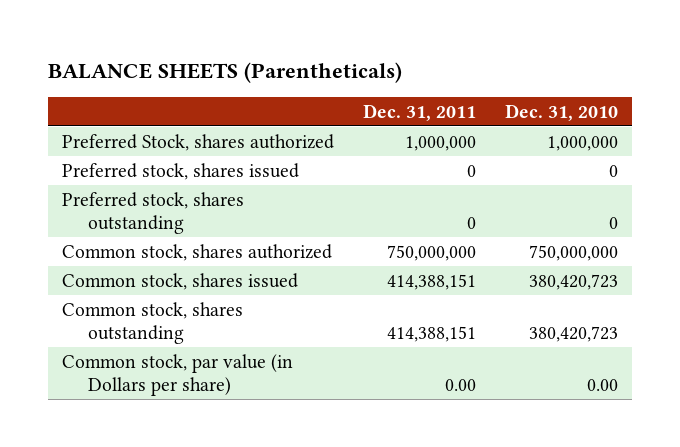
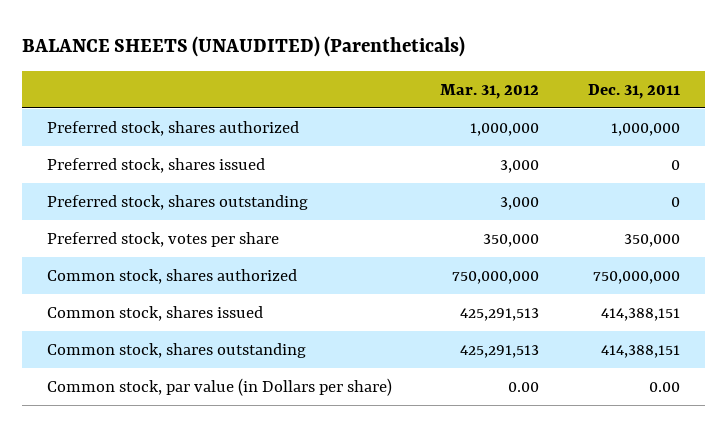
- BALANCE SHEETS (Parentheticals)
+ BALANCE SHEETS (UNAUDITED) (Parentheticals)
- | Dec. 31, 2011 | Dec. 31, 2010
+ | Mar. 31, 2012 | Dec. 31, 2011
- Preferred Stock, shares authorized | 1,000,000 | 1,000,000
+ Preferred stock, shares authorized | 1,000,000 | 1,000,000
+ Preferred stock, votes per share | 350,000 | 350,000

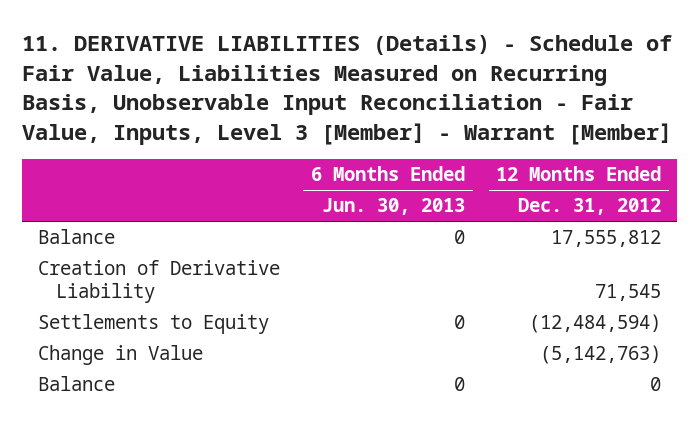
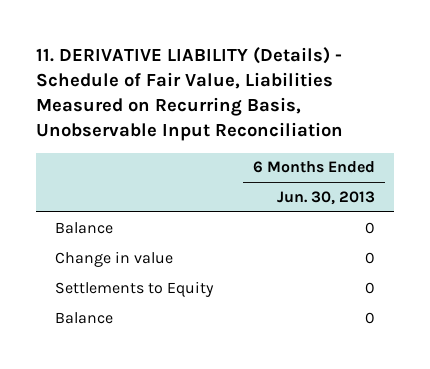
- 11. DERIVATIVE LIABILITIES (Details) - Schedule of Fair Value, Liabilities Measured on Recurring Basis, Unobservable Input Reconciliation - Fair Value, Inputs, Level 3 [Member] - Warrant [Member]
+ 11. DERIVATIVE LIABILITY (Details) - Schedule of Fair Value, Liabilities Measured on Recurring Basis, Unobservable Input Reconciliation
- | 6 Months Ended Jun. 30, 2013 | 12 Months Ended Dec. 31, 2012
+ | 6 Months Ended Jun. 30, 2013
- Creation of Derivative Liability | | 71,545
+ Change in value | 0
- Change in Value | | (5,142,763)

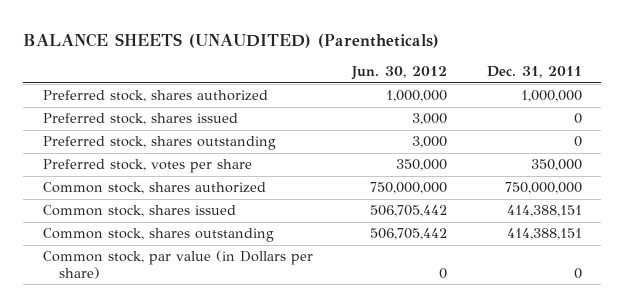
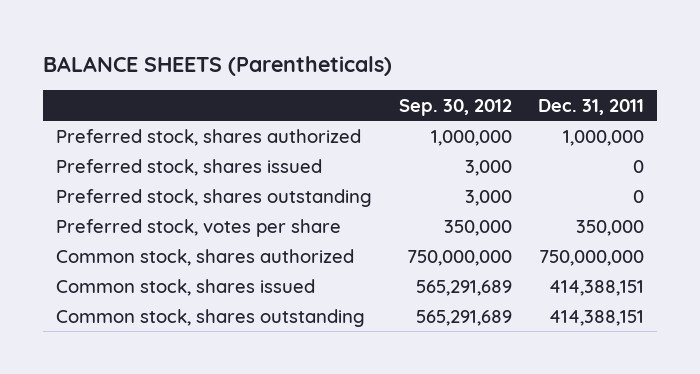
- BALANCE SHEETS (UNAUDITED) (Parentheticals)
+ BALANCE SHEETS (Parentheticals)
- | Jun. 30, 2012 | Dec. 31, 2011
+ | Sep. 30, 2012 | Dec. 31, 2011
- Common stock, par value (in Dollars per share) | 0 | 0

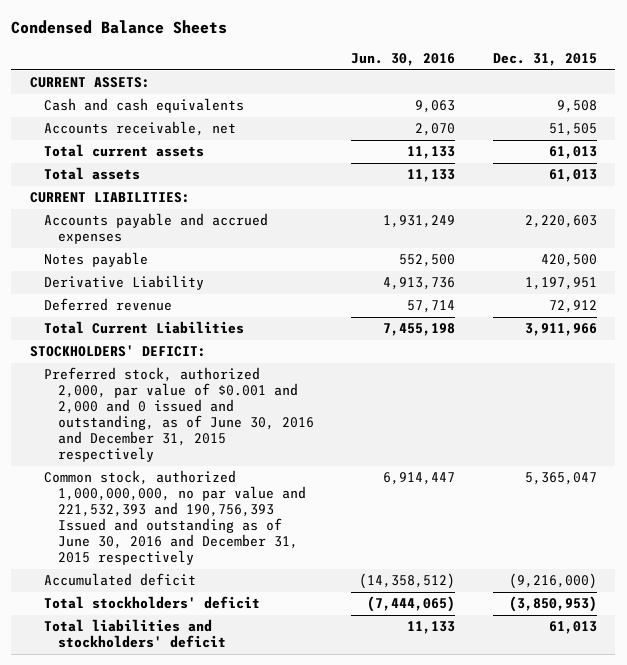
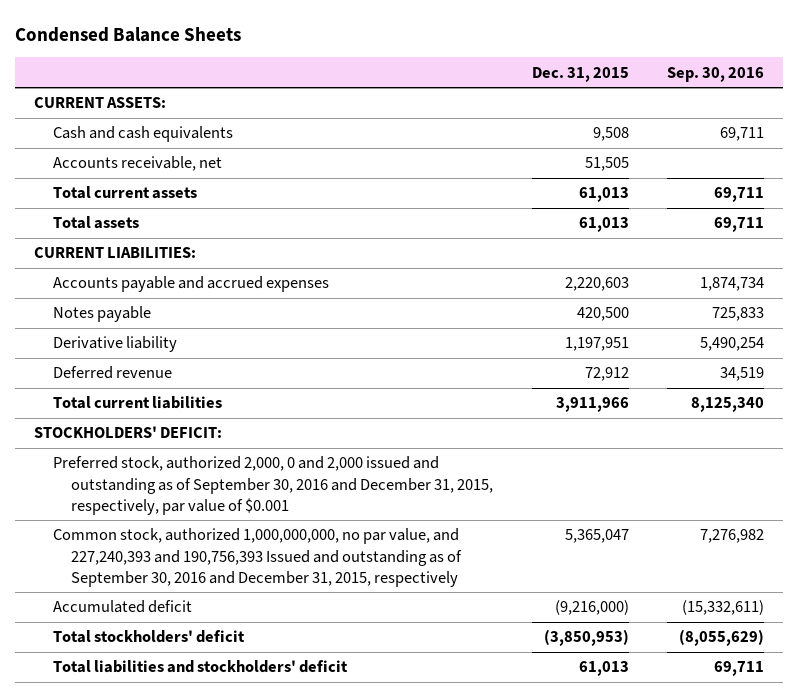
- | Jun. 30, 2016 | Dec. 31, 2015
+ | Dec. 31, 2015 | Sep. 30, 2016
- Derivative Liability | 4,913,736 | 1,197,951
+ Derivative liability | 1,197,951 | 5,490,254
- Total Current Liabilities | 7,455,198 | 3,911,966
+ Total current liabilities | 3,911,966 | 8,125,340
- Preferred stock, authorized 2,000, par value of $0.001 and 2,000 and 0 issued and outstanding, as of June 30, 2016 and December 31, 2015 respectively
- Common stock, authorized 1,000,000,000, no par value and 221,532,393 and 190,756,393 Issued and outstanding as of June 30, 2016 and December 31, 2015 respectively | 6,914,447 | 5,365,047
+ Preferred stock, authorized 2,000, 0 and 2,000 issued and outstanding as of September 30, 2016 and December 31, 2015, respectively, par value of $0.001
+ Common stock, authorized 1,000,000,000, no par value, and 227,240,393 and 190,756,393 Issued and outstanding as of September 30, 2016 and December 31, 2015, respectively | 5,365,047 | 7,276,982

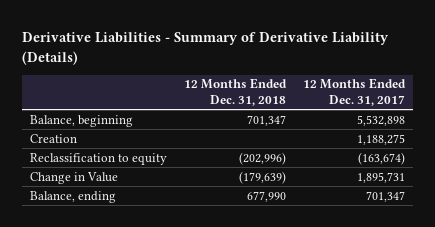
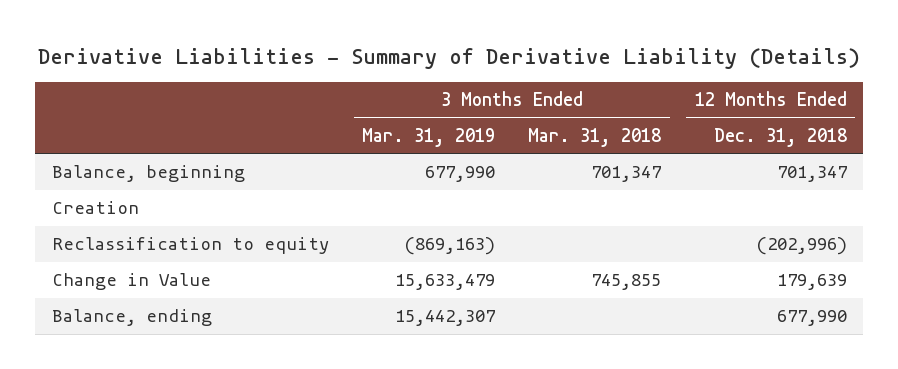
- | 12 Months Ended Dec. 31, 2018 | 12 Months Ended Dec. 31, 2017
+ | 3 Months Ended Mar. 31, 2019 | 3 Months Ended Mar. 31, 2018 | 12 Months Ended Dec. 31, 2018
- Change in Value | (179,639) | 1,895,731
+ Change in Value | 15,633,479 | 745,855 | 179,639

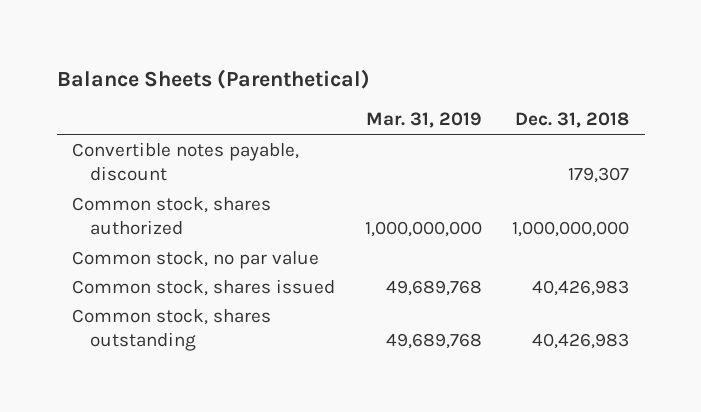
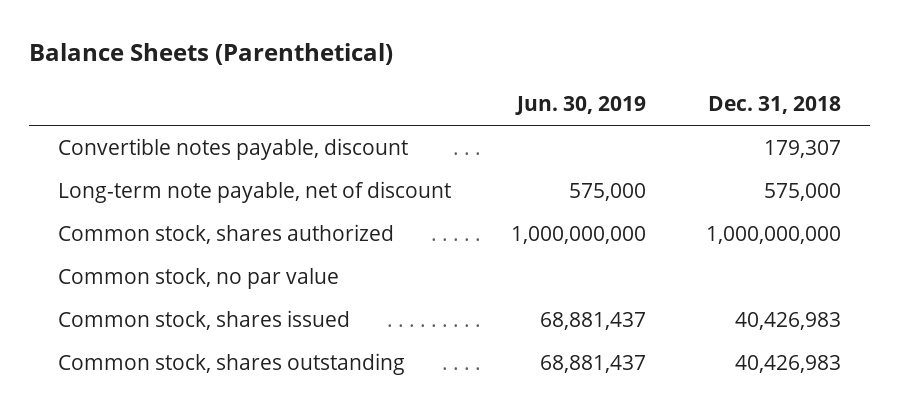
- | Mar. 31, 2019 | Dec. 31, 2018
+ | Jun. 30, 2019 | Dec. 31, 2018
+ Long-term note payable, net of discount | 575,000 | 575,000

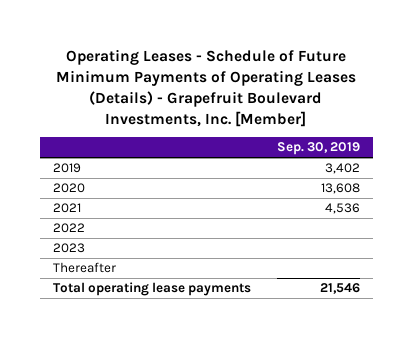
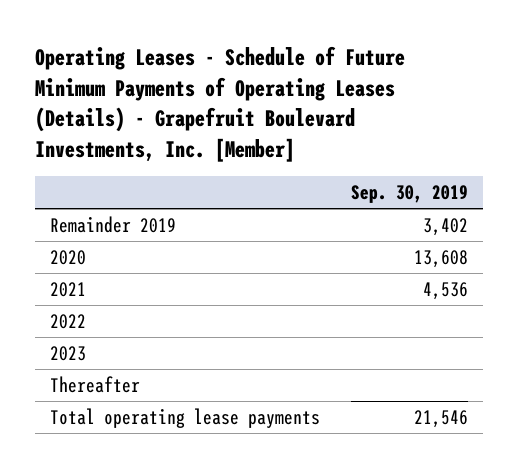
- 2019 | 3,402
+ Remainder 2019 | 3,402

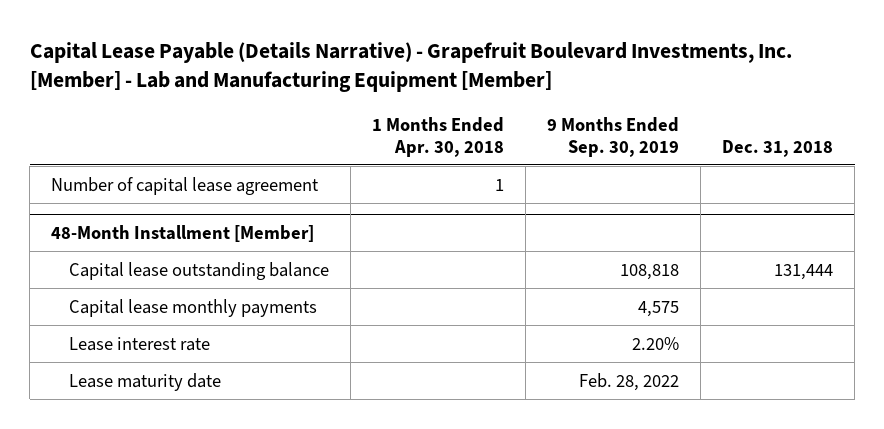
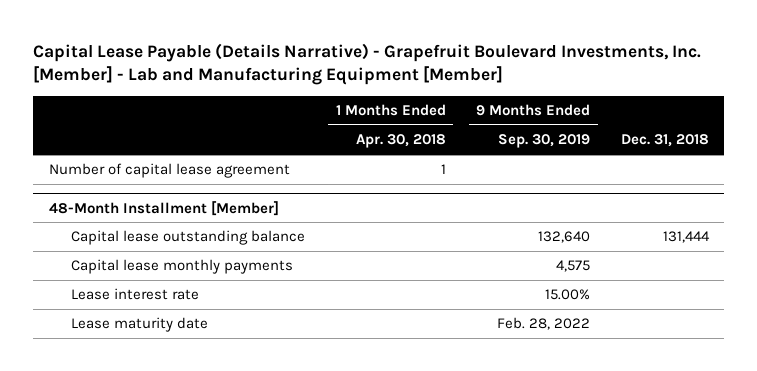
@ 48-Month Installment [Member]
- Capital lease outstanding balance | | 108,818 | 131,444
+ Capital lease outstanding balance | | 132,640 | 131,444
- Lease interest rate | | 2.20% |
+ Lease interest rate | | 15.00% |

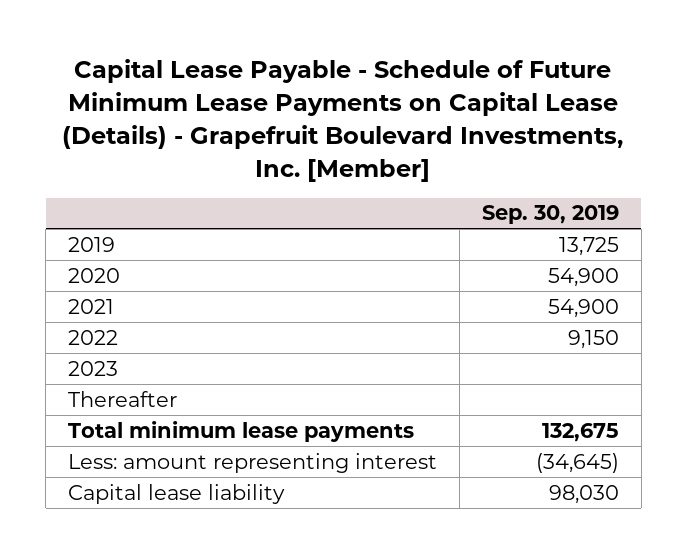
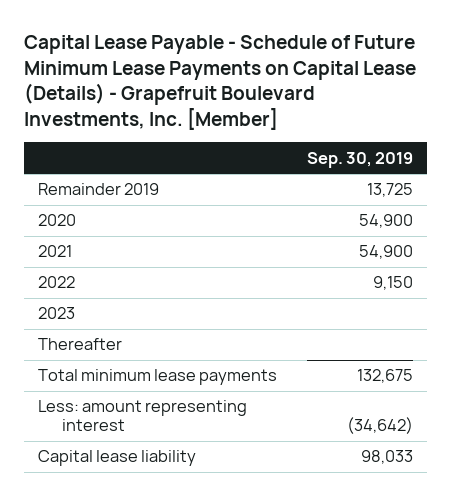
- 2019 | 13,725
+ Remainder 2019 | 13,725
- Less: amount representing interest | (34,645)
- Capital lease liability | 98,030
+ Less: amount representing interest | (34,642)
+ Capital lease liability | 98,033

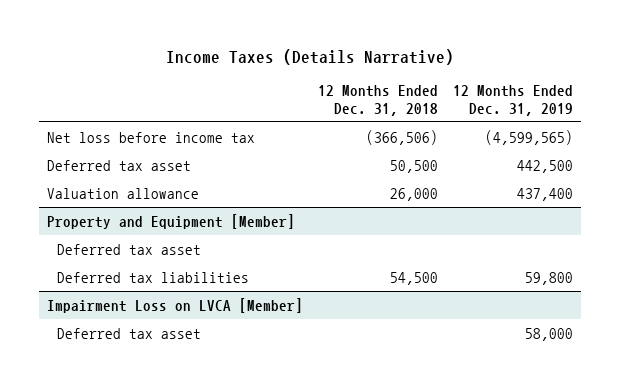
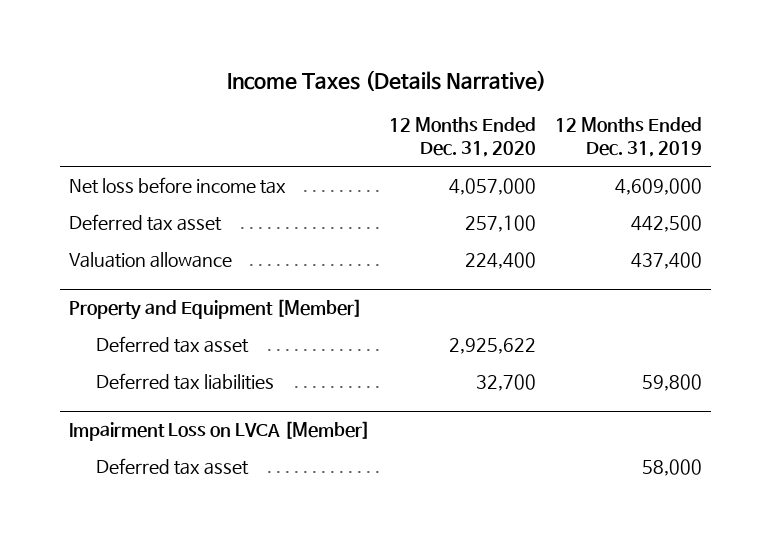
- | 12 Months Ended Dec. 31, 2018 | 12 Months Ended Dec. 31, 2019
+ | 12 Months Ended Dec. 31, 2020 | 12 Months Ended Dec. 31, 2019
- Net loss before income tax | (366,506) | (4,599,565)
+ Net loss before income tax | 4,057,000 | 4,609,000

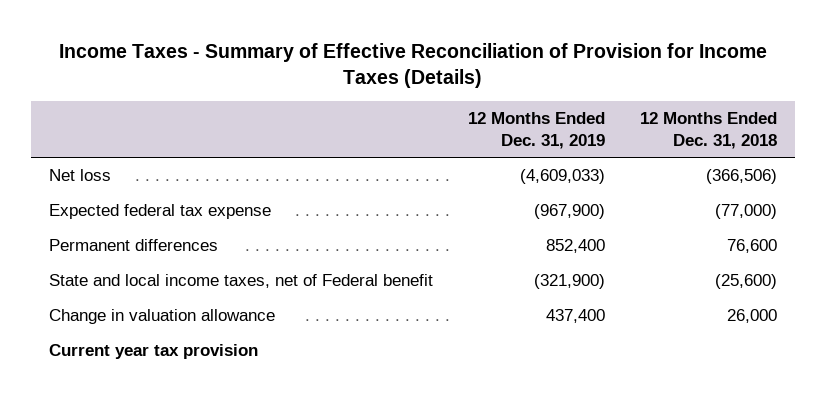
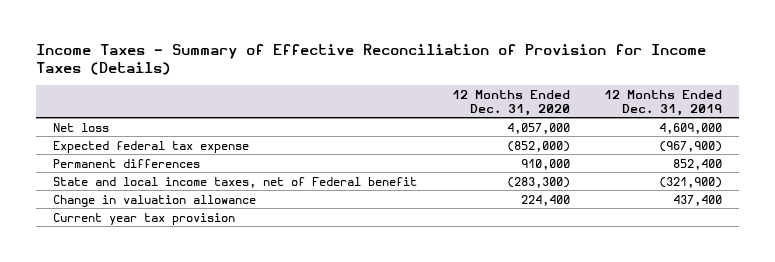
- | 12 Months Ended Dec. 31, 2019 | 12 Months Ended Dec. 31, 2018
+ | 12 Months Ended Dec. 31, 2020 | 12 Months Ended Dec. 31, 2019
- Net loss | (4,609,033) | (366,506)
+ Net loss | 4,057,000 | 4,609,000

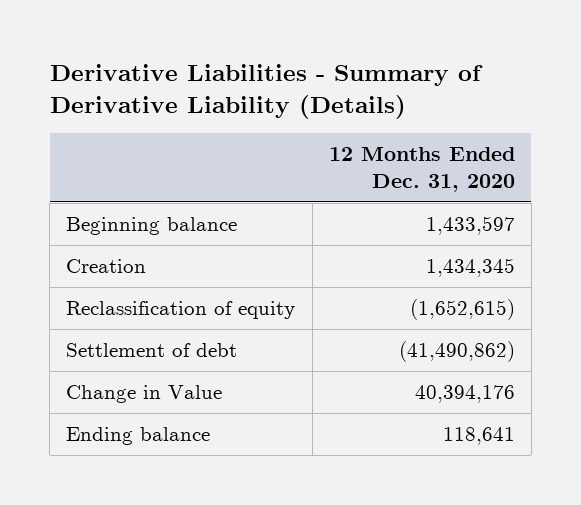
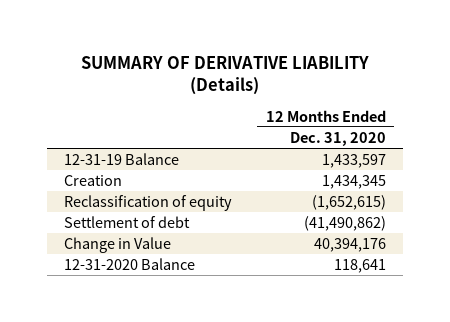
- Derivative Liabilities - Summary of Derivative Liability (Details)
+ SUMMARY OF DERIVATIVE LIABILITY (Details)
- Beginning balance | 1,433,597
+ 12-31-19 Balance | 1,433,597
- Ending balance | 118,641
+ 12-31-2020 Balance | 118,641

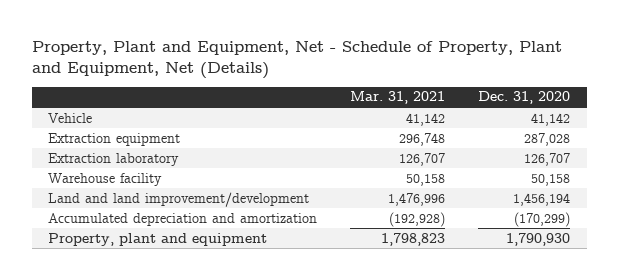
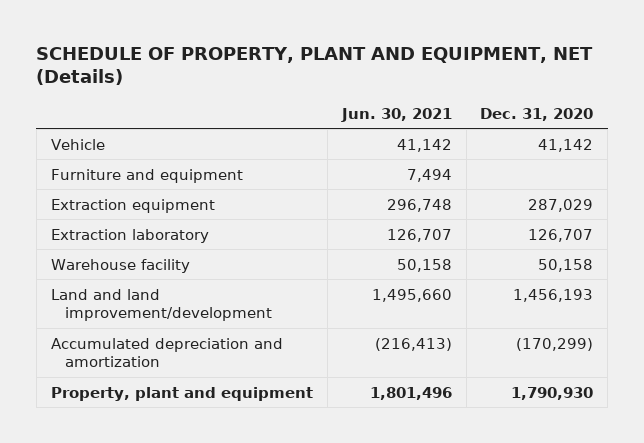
- Property, Plant and Equipment, Net - Schedule of Property, Plant and Equipment, Net (Details)
+ SCHEDULE OF PROPERTY, PLANT AND EQUIPMENT, NET (Details)
- | Mar. 31, 2021 | Dec. 31, 2020
+ | Jun. 30, 2021 | Dec. 31, 2020
- Extraction equipment | 296,748 | 287,028
+ Furniture and equipment | 7,494 |
+ Extraction equipment | 296,748 | 287,029
- Land and land improvement/development | 1,476,996 | 1,456,194
+ Land and land improvement/development | 1,495,660 | 1,456,193

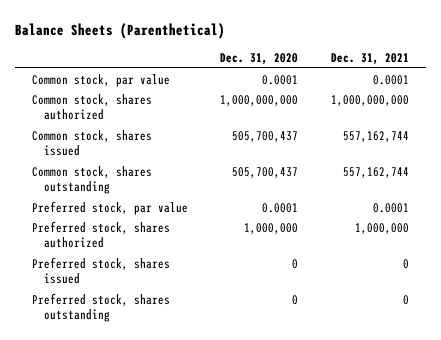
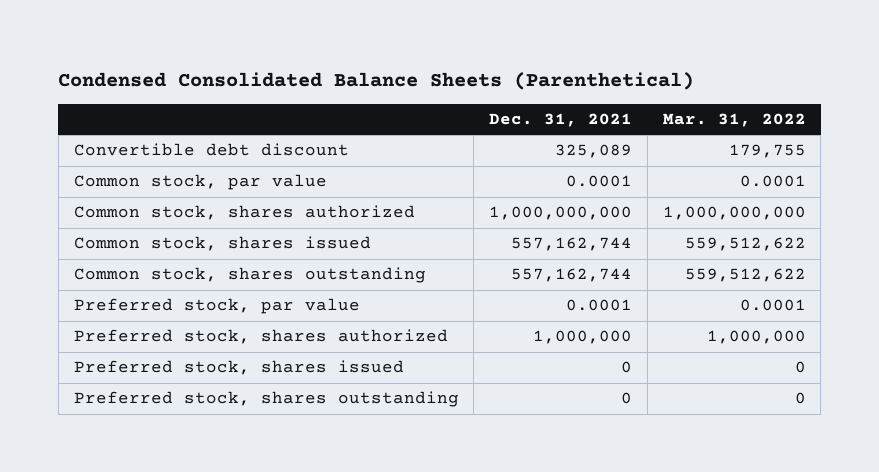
- Balance Sheets (Parenthetical)
+ Condensed Consolidated Balance Sheets (Parenthetical)
- | Dec. 31, 2020 | Dec. 31, 2021
+ | Dec. 31, 2021 | Mar. 31, 2022
+ Convertible debt discount | 325,089 | 179,755

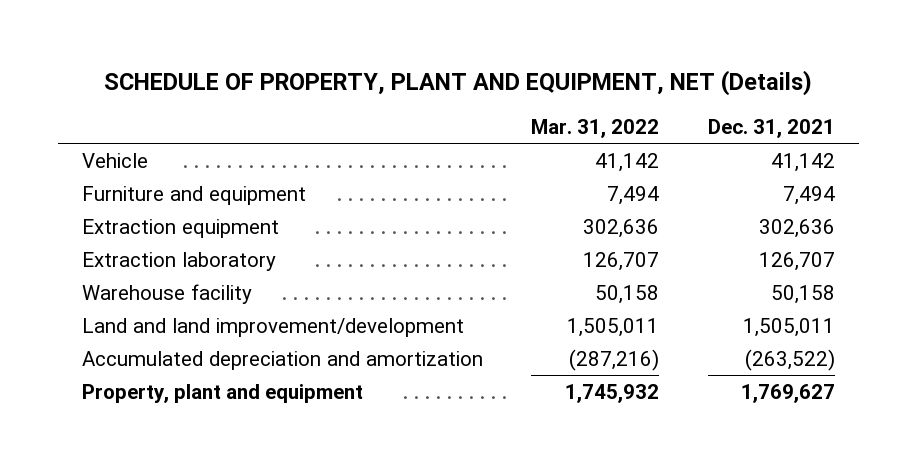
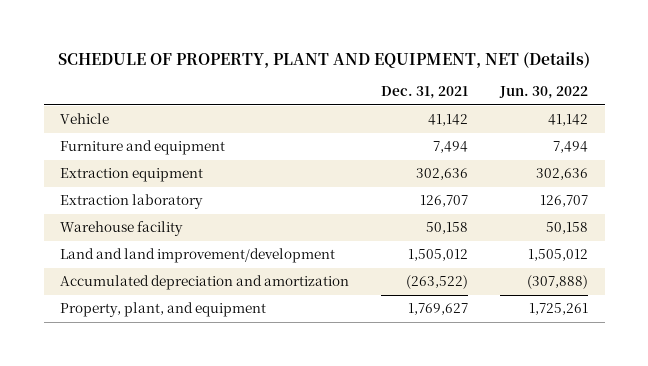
- | Mar. 31, 2022 | Dec. 31, 2021
+ | Dec. 31, 2021 | Jun. 30, 2022
- Land and land improvement/development | 1,505,011 | 1,505,011
+ Land and land improvement/development | 1,505,012 | 1,505,012
- Property, plant and equipment | 1,745,932 | 1,769,627
+ Property, plant, and equipment | 1,769,627 | 1,725,261

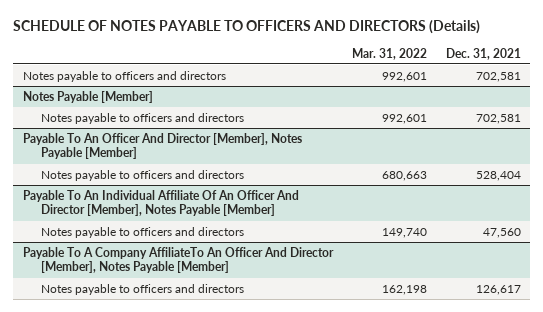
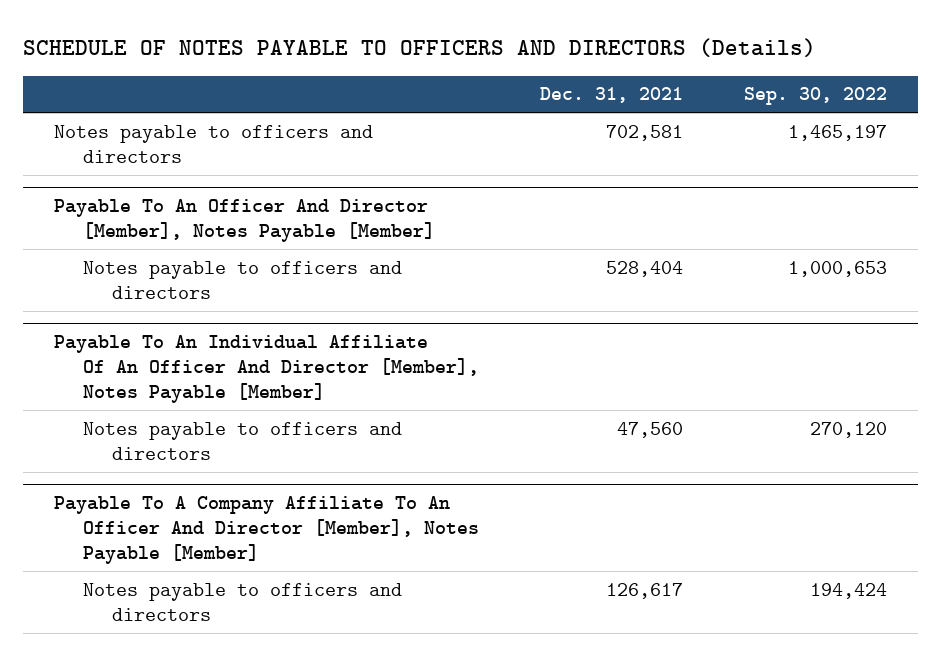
- | Mar. 31, 2022 | Dec. 31, 2021
+ | Dec. 31, 2021 | Sep. 30, 2022
- Notes Payable [Member]
- Notes payable to officers and directors | 992,601 | 702,581
- Payable To A Company AffiliateTo An Officer And Director [Member], Notes Payable [Member]
+ Payable To A Company Affiliate To An Officer And Director [Member], Notes Payable [Member]

